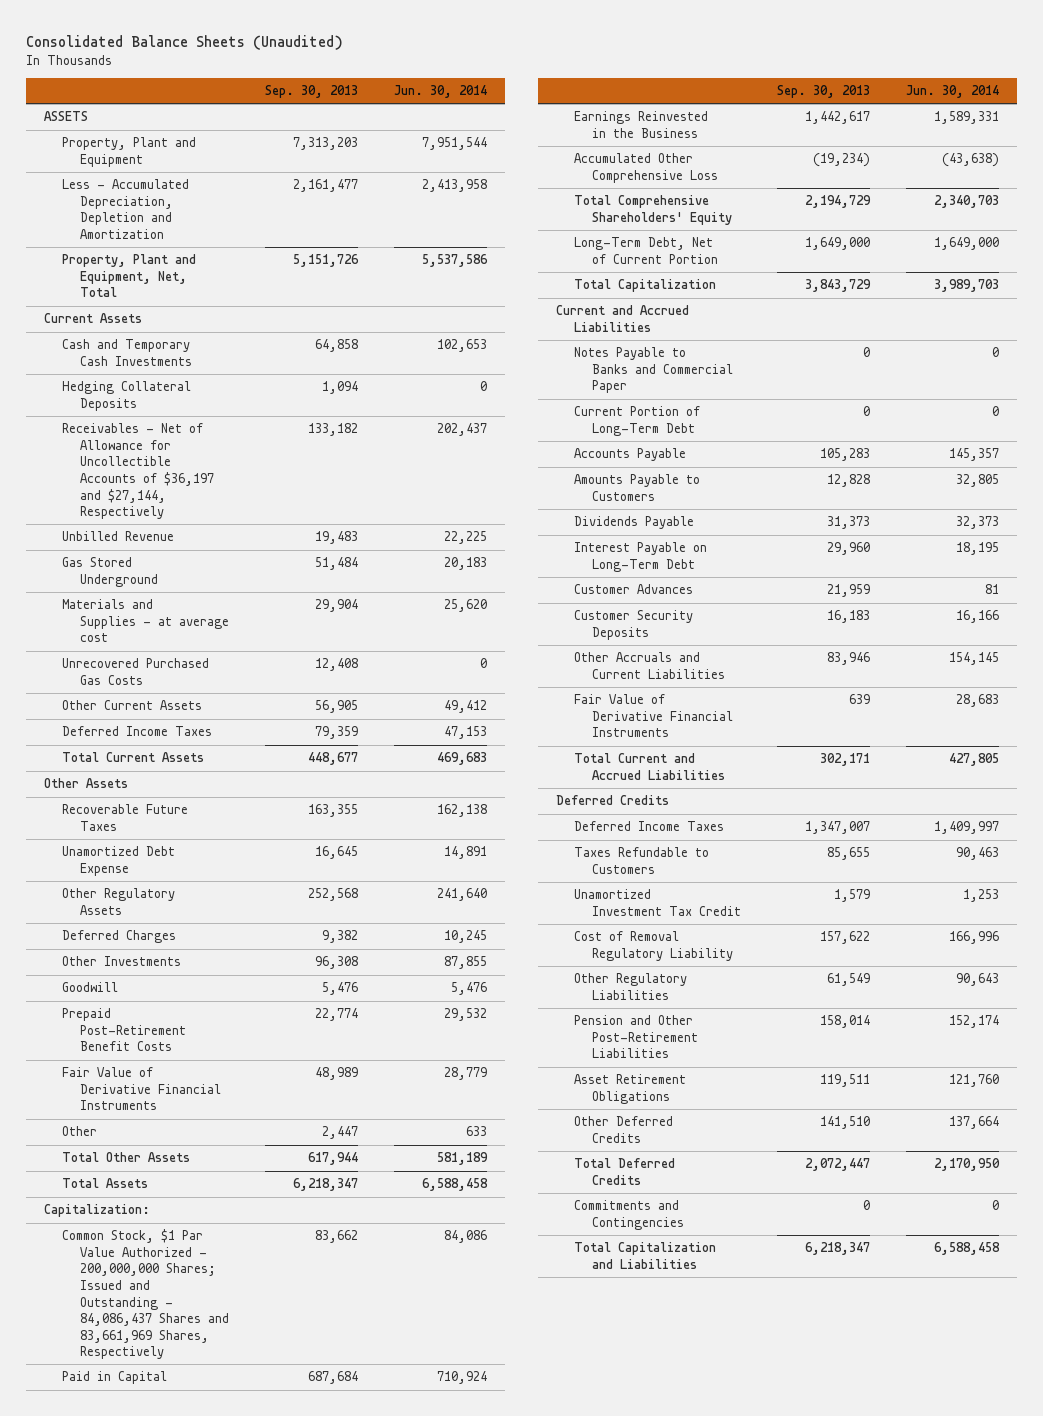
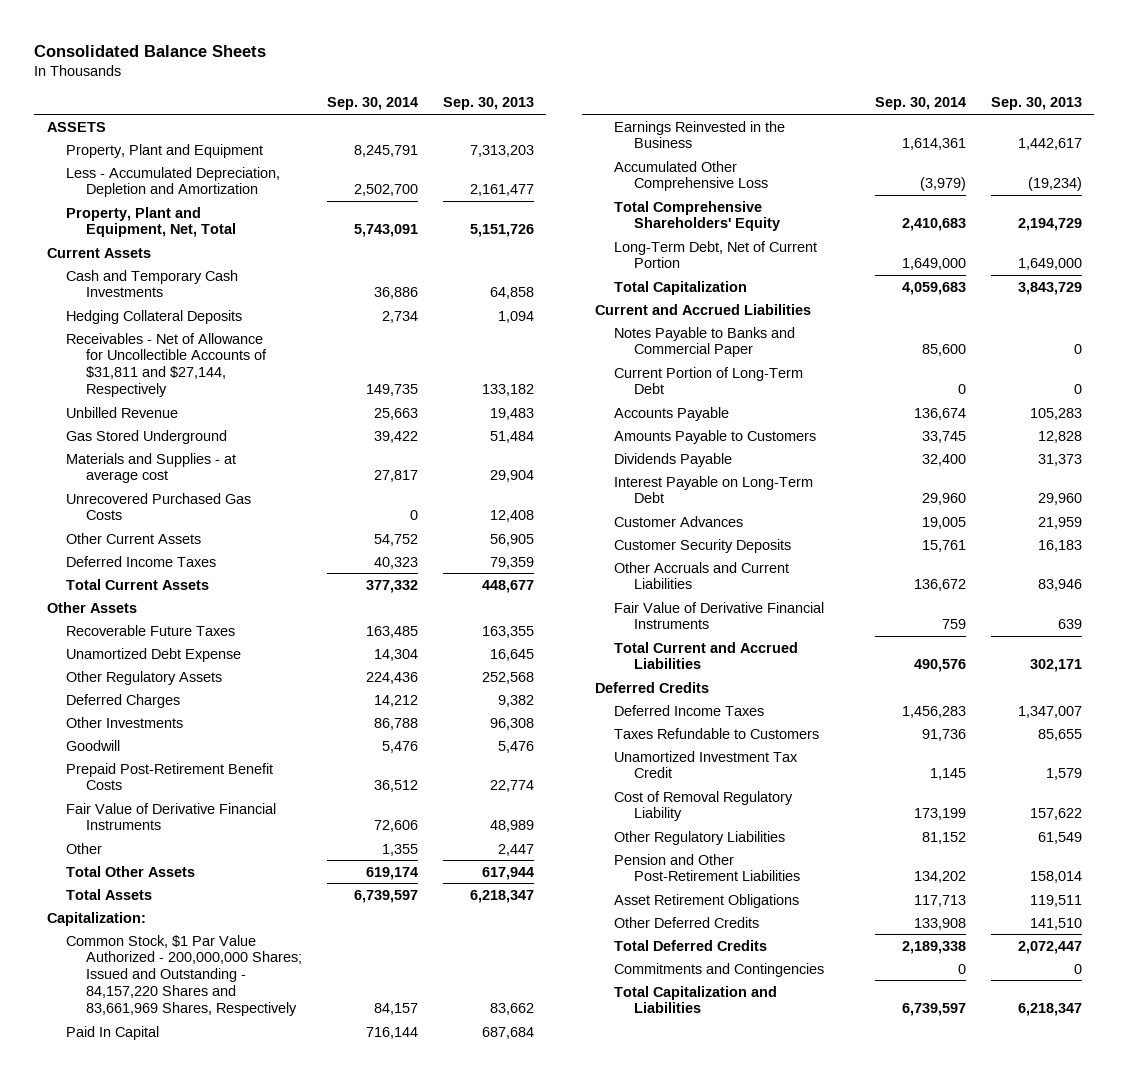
- Consolidated Balance Sheets (Unaudited)
+ Consolidated Balance Sheets
- | Sep. 30, 2013 | Jun. 30, 2014
+ | Sep. 30, 2014 | Sep. 30, 2013
- Receivables - Net of Allowance for Uncollectible Accounts of $36,197 and $27,144, Respectively | 133,182 | 202,437
+ Receivables - Net of Allowance for Uncollectible Accounts of $31,811 and $27,144, Respectively | 149,735 | 133,182
- Common Stock, $1 Par Value Authorized - 200,000,000 Shares; Issued and Outstanding - 84,086,437 Shares and 83,661,969 Shares, Respectively | 83,662 | 84,086
- Paid in Capital | 687,684 | 710,924
+ Common Stock, $1 Par Value Authorized - 200,000,000 Shares; Issued and Outstanding - 84,157,220 Shares and 83,661,969 Shares, Respectively | 84,157 | 83,662
+ Paid In Capital | 716,144 | 687,684

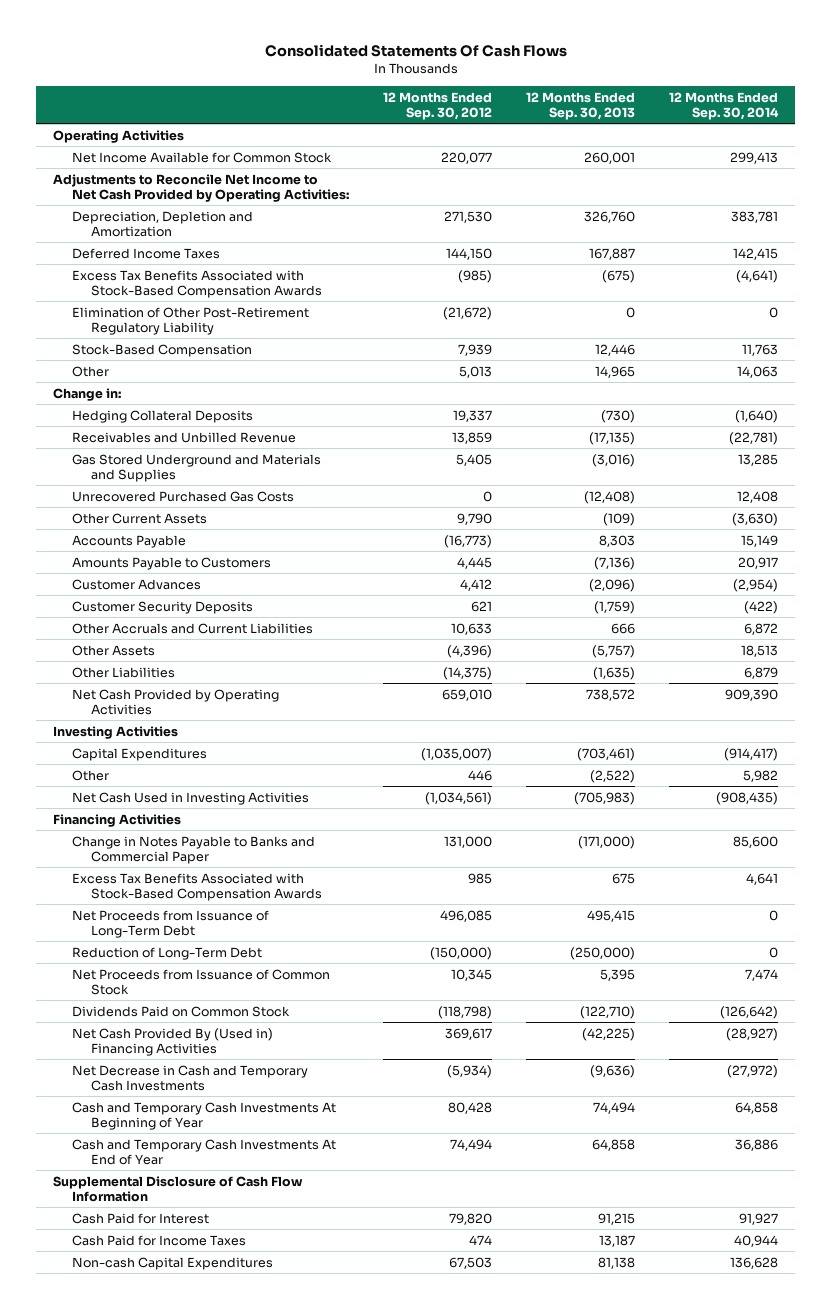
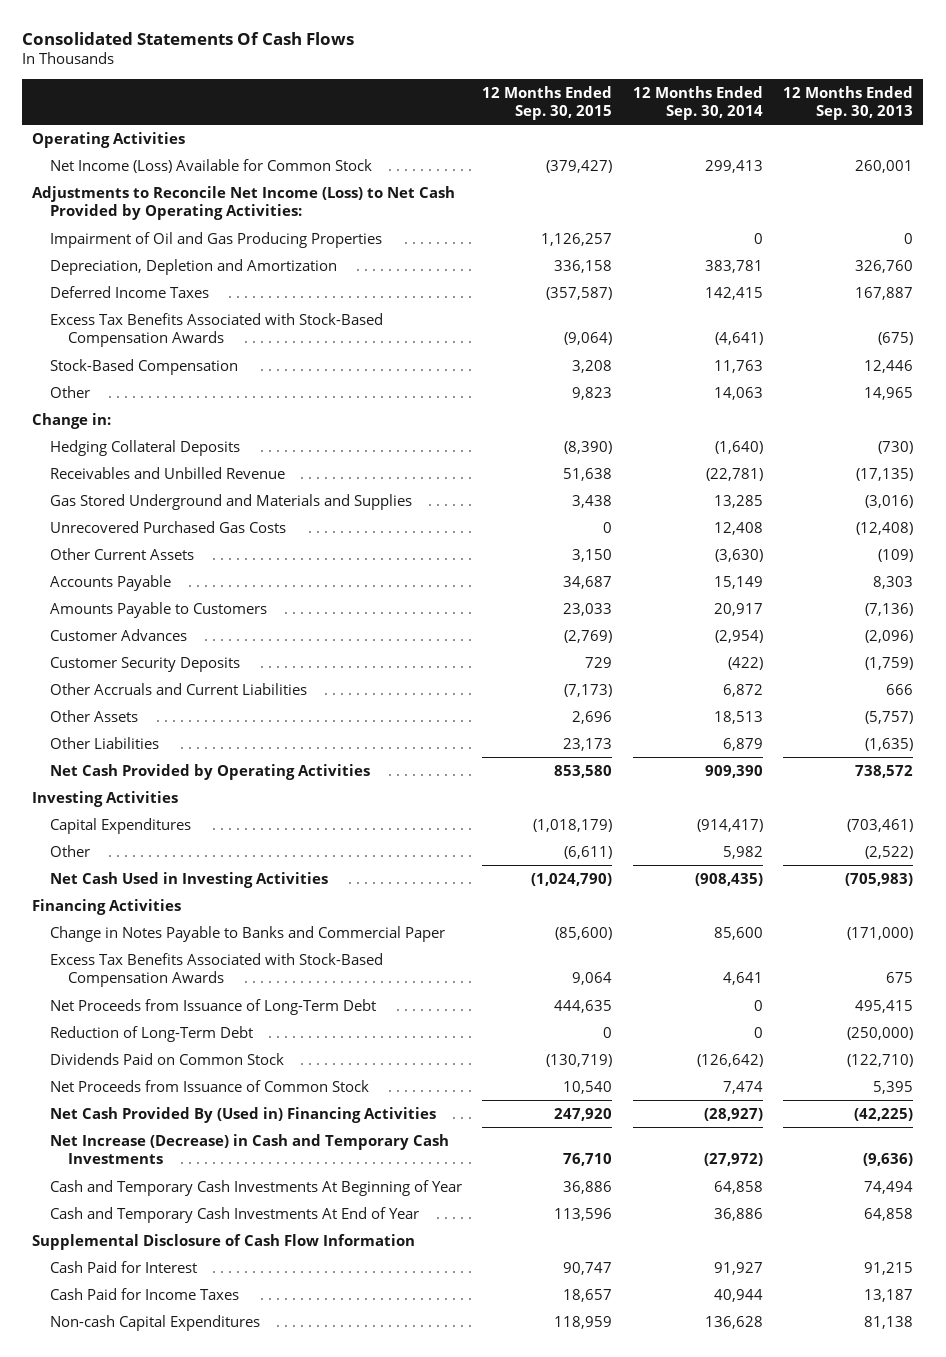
- | 12 Months Ended Sep. 30, 2012 | 12 Months Ended Sep. 30, 2013 | 12 Months Ended Sep. 30, 2014
+ | 12 Months Ended Sep. 30, 2015 | 12 Months Ended Sep. 30, 2014 | 12 Months Ended Sep. 30, 2013
- Net Income Available for Common Stock | 220,077 | 260,001 | 299,413
- Adjustments to Reconcile Net Income to Net Cash Provided by Operating Activities:
+ Net Income (Loss) Available for Common Stock | (379,427) | 299,413 | 260,001
+ Adjustments to Reconcile Net Income (Loss) to Net Cash Provided by Operating Activities:
+ Impairment of Oil and Gas Producing Properties | 1,126,257 | 0 | 0
- Elimination of Other Post-Retirement Regulatory Liability | (21,672) | 0 | 0
moved down: Net Proceeds from Issuance of Common Stock | 10,540 | 7,474 | 5,395
- Net Decrease in Cash and Temporary Cash Investments | (5,934) | (9,636) | (27,972)
+ Net Increase (Decrease) in Cash and Temporary Cash Investments | 76,710 | (27,972) | (9,636)

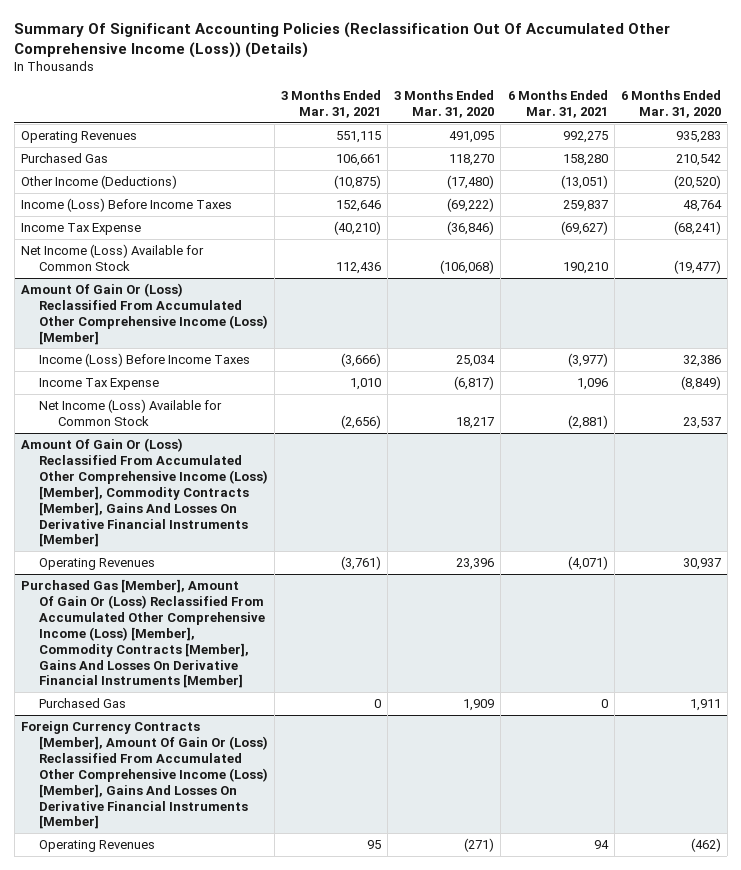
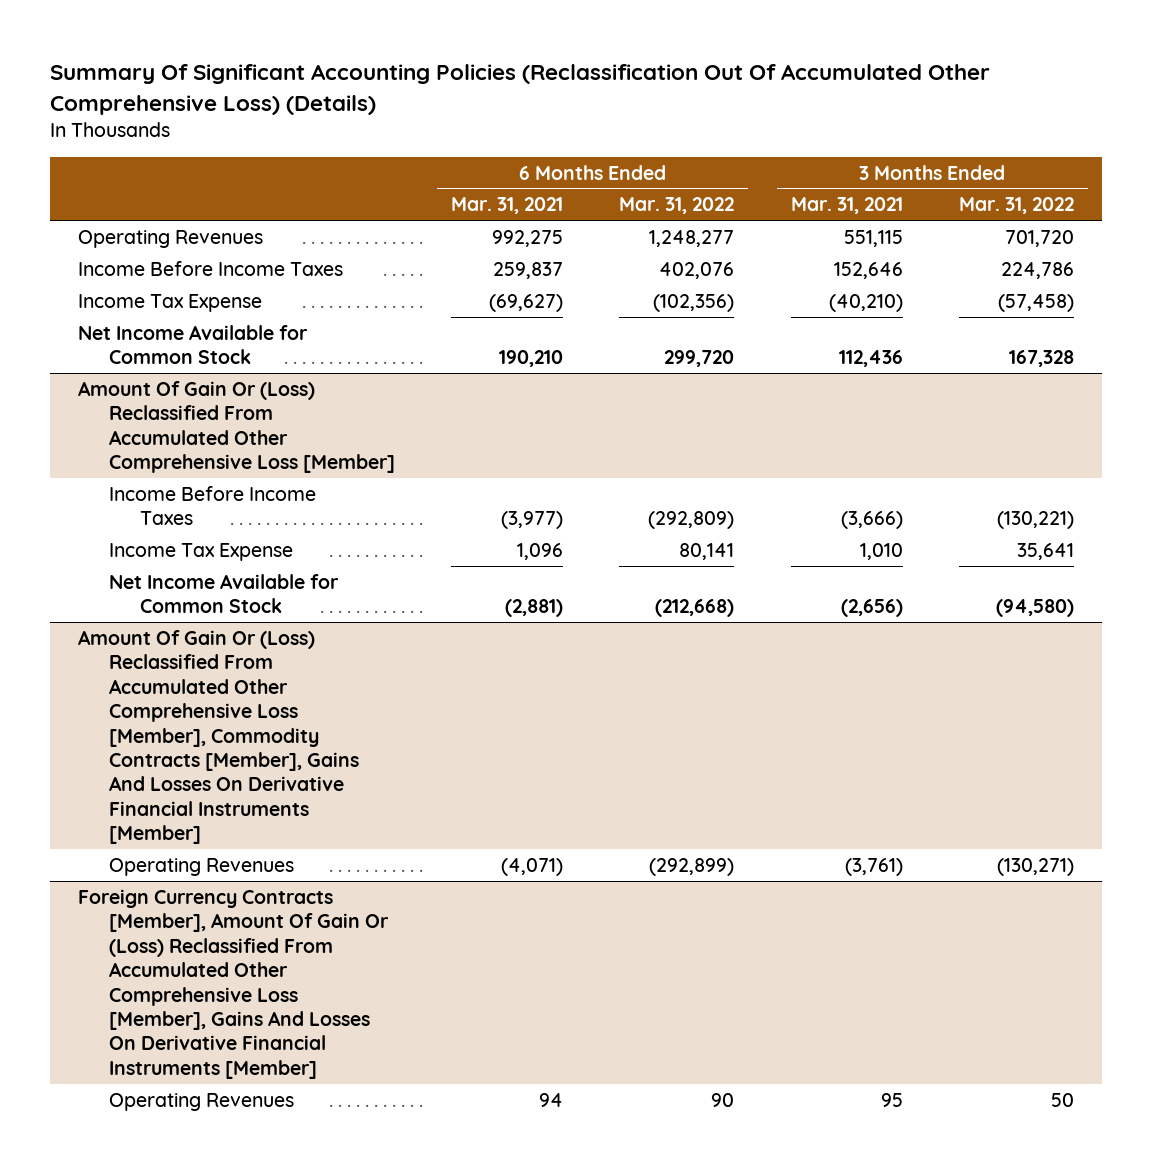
- Summary Of Significant Accounting Policies (Reclassification Out Of Accumulated Other Comprehensive Income (Loss)) (Details)
+ Summary Of Significant Accounting Policies (Reclassification Out Of Accumulated Other Comprehensive Loss) (Details)
- | 3 Months Ended Mar. 31, 2021 | 3 Months Ended Mar. 31, 2020 | 6 Months Ended Mar. 31, 2021 | 6 Months Ended Mar. 31, 2020
+ | 6 Months Ended Mar. 31, 2021 | 6 Months Ended Mar. 31, 2022 | 3 Months Ended Mar. 31, 2021 | 3 Months Ended Mar. 31, 2022
- Purchased Gas | 106,661 | 118,270 | 158,280 | 210,542
- Other Income (Deductions) | (10,875) | (17,480) | (13,051) | (20,520)
- Income (Loss) Before Income Taxes | 152,646 | (69,222) | 259,837 | 48,764
+ Income Before Income Taxes | 259,837 | 402,076 | 152,646 | 224,786
- Net Income (Loss) Available for Common Stock | 112,436 | (106,068) | 190,210 | (19,477)
- Amount Of Gain Or (Loss) Reclassified From Accumulated Other Comprehensive Income (Loss) [Member]
- Income (Loss) Before Income Taxes | (3,666) | 25,034 | (3,977) | 32,386
+ Net Income Available for Common Stock | 190,210 | 299,720 | 112,436 | 167,328
+ Amount Of Gain Or (Loss) Reclassified From Accumulated Other Comprehensive Loss [Member]
+ Income Before Income Taxes | (3,977) | (292,809) | (3,666) | (130,221)
- Net Income (Loss) Available for Common Stock | (2,656) | 18,217 | (2,881) | 23,537
- Amount Of Gain Or (Loss) Reclassified From Accumulated Other Comprehensive Income (Loss) [Member], Commodity Contracts [Member], Gains And Losses On Derivative Financial Instruments [Member]
+ Net Income Available for Common Stock | (2,881) | (212,668) | (2,656) | (94,580)
+ Amount Of Gain Or (Loss) Reclassified From Accumulated Other Comprehensive Loss [Member], Commodity Contracts [Member], Gains And Losses On Derivative Financial Instruments [Member]
- Purchased Gas [Member], Amount Of Gain Or (Loss) Reclassified From Accumulated Other Comprehensive Income (Loss) [Member], Commodity Contracts [Member], Gains And Losses On Derivative Financial Instruments [Member]
- Purchased Gas | 0 | 1,909 | 0 | 1,911
- Foreign Currency Contracts [Member], Amount Of Gain Or (Loss) Reclassified From Accumulated Other Comprehensive Income (Loss) [Member], Gains And Losses On Derivative Financial Instruments [Member]
+ Foreign Currency Contracts [Member], Amount Of Gain Or (Loss) Reclassified From Accumulated Other Comprehensive Loss [Member], Gains And Losses On Derivative Financial Instruments [Member]

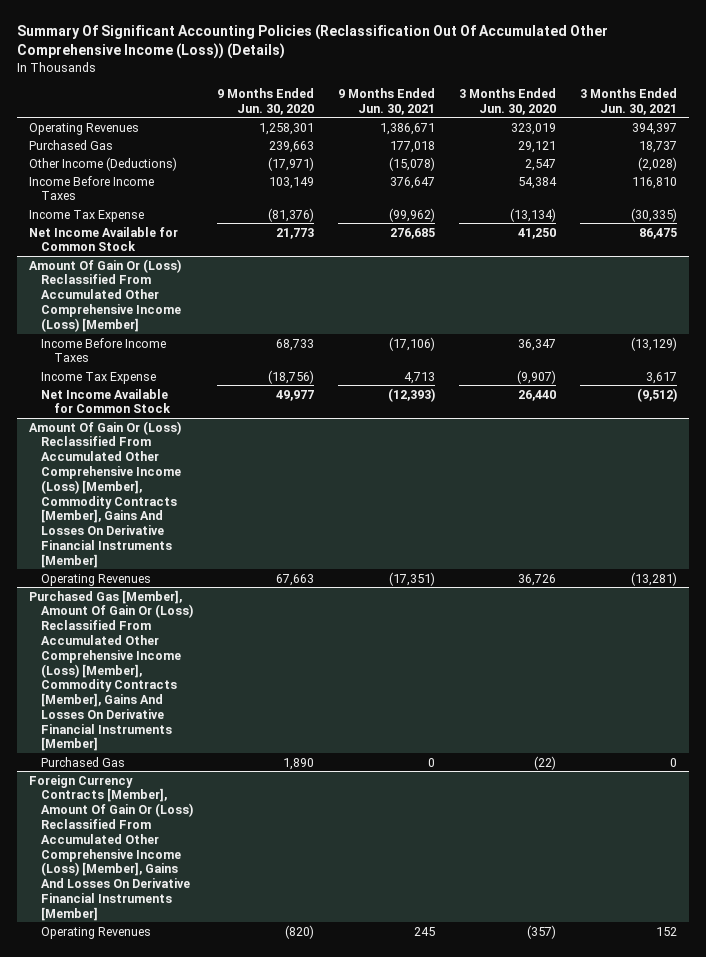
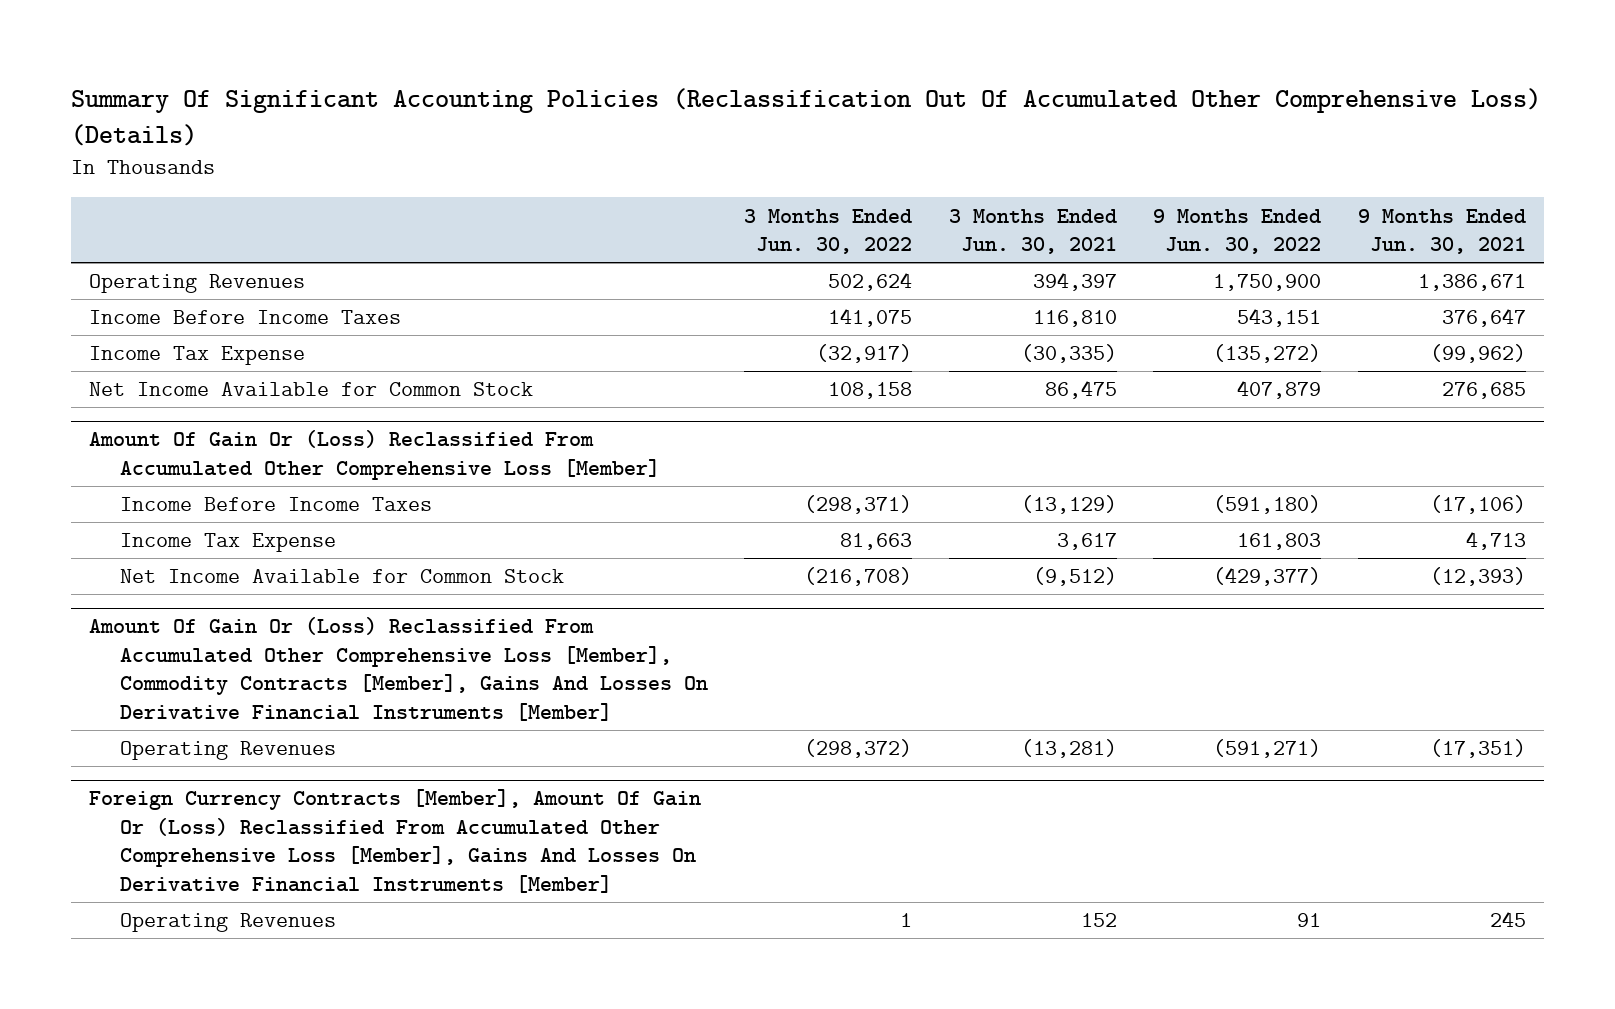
- Summary Of Significant Accounting Policies (Reclassification Out Of Accumulated Other Comprehensive Income (Loss)) (Details)
+ Summary Of Significant Accounting Policies (Reclassification Out Of Accumulated Other Comprehensive Loss) (Details)
- | 9 Months Ended Jun. 30, 2020 | 9 Months Ended Jun. 30, 2021 | 3 Months Ended Jun. 30, 2020 | 3 Months Ended Jun. 30, 2021
+ | 3 Months Ended Jun. 30, 2022 | 3 Months Ended Jun. 30, 2021 | 9 Months Ended Jun. 30, 2022 | 9 Months Ended Jun. 30, 2021
- Purchased Gas | 239,663 | 177,018 | 29,121 | 18,737
- Other Income (Deductions) | (17,971) | (15,078) | 2,547 | (2,028)
- Amount Of Gain Or (Loss) Reclassified From Accumulated Other Comprehensive Income (Loss) [Member]
+ Amount Of Gain Or (Loss) Reclassified From Accumulated Other Comprehensive Loss [Member]
- Amount Of Gain Or (Loss) Reclassified From Accumulated Other Comprehensive Income (Loss) [Member], Commodity Contracts [Member], Gains And Losses On Derivative Financial Instruments [Member]
+ Amount Of Gain Or (Loss) Reclassified From Accumulated Other Comprehensive Loss [Member], Commodity Contracts [Member], Gains And Losses On Derivative Financial Instruments [Member]
- Purchased Gas [Member], Amount Of Gain Or (Loss) Reclassified From Accumulated Other Comprehensive Income (Loss) [Member], Commodity Contracts [Member], Gains And Losses On Derivative Financial Instruments [Member]
- Purchased Gas | 1,890 | 0 | (22) | 0
- Foreign Currency Contracts [Member], Amount Of Gain Or (Loss) Reclassified From Accumulated Other Comprehensive Income (Loss) [Member], Gains And Losses On Derivative Financial Instruments [Member]
+ Foreign Currency Contracts [Member], Amount Of Gain Or (Loss) Reclassified From Accumulated Other Comprehensive Loss [Member], Gains And Losses On Derivative Financial Instruments [Member]

